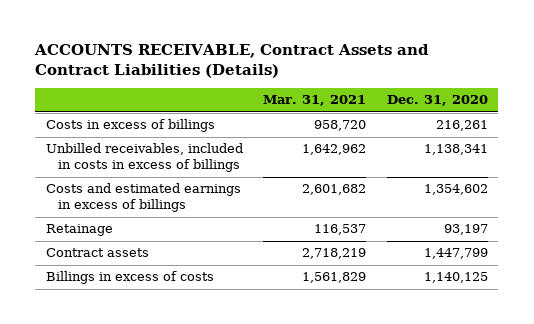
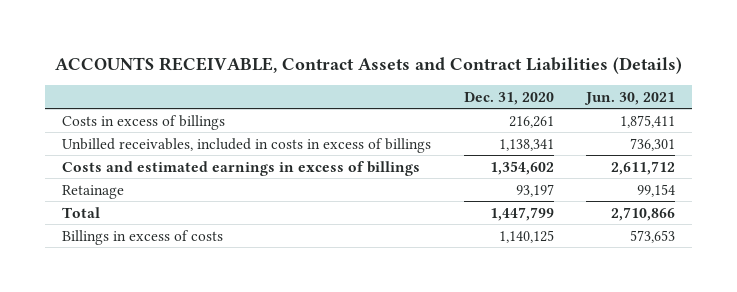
- | Mar. 31, 2021 | Dec. 31, 2020
+ | Dec. 31, 2020 | Jun. 30, 2021
- Contract assets | 2,718,219 | 1,447,799
+ Total | 1,447,799 | 2,710,866

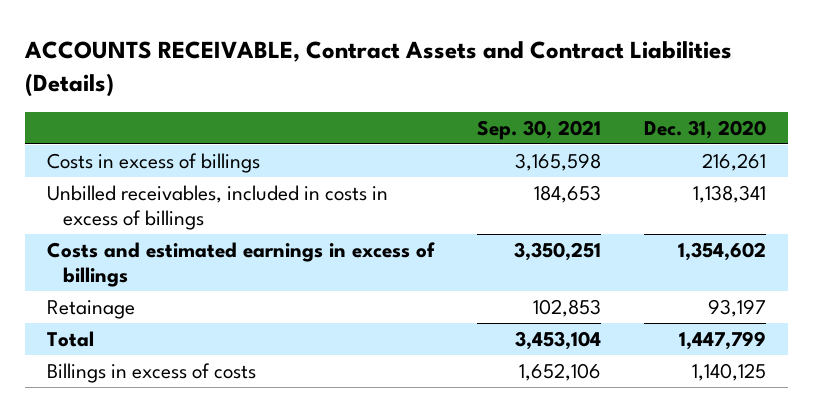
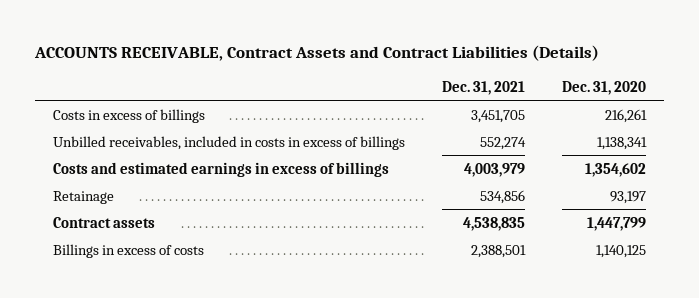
- | Sep. 30, 2021 | Dec. 31, 2020
+ | Dec. 31, 2021 | Dec. 31, 2020
- Total | 3,453,104 | 1,447,799
+ Contract assets | 4,538,835 | 1,447,799

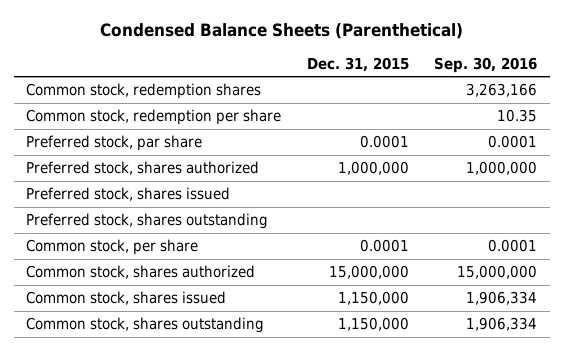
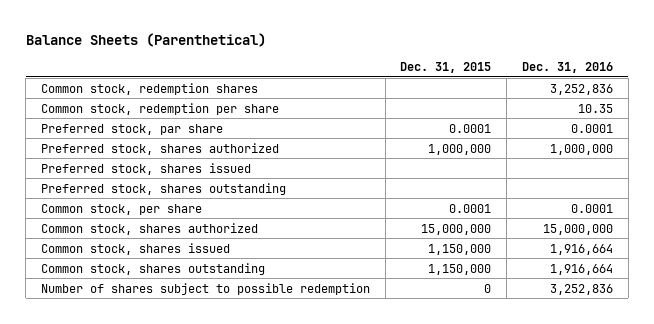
- Condensed Balance Sheets (Parenthetical)
+ Balance Sheets (Parenthetical)
- | Dec. 31, 2015 | Sep. 30, 2016
+ | Dec. 31, 2015 | Dec. 31, 2016
+ Number of shares subject to possible redemption | 0 | 3,252,836

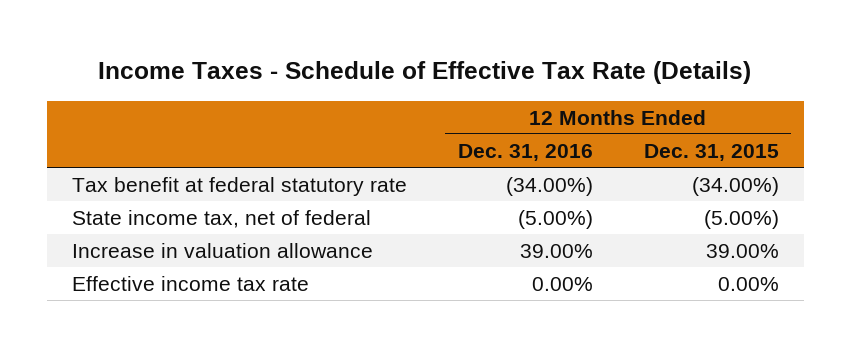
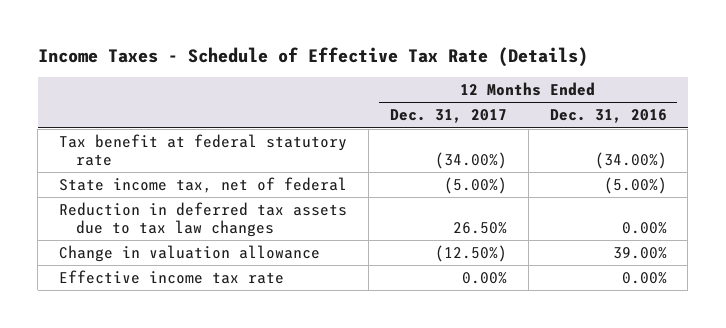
- | 12 Months Ended Dec. 31, 2016 | 12 Months Ended Dec. 31, 2015
+ | 12 Months Ended Dec. 31, 2017 | 12 Months Ended Dec. 31, 2016
- Increase in valuation allowance | 39.00% | 39.00%
+ Reduction in deferred tax assets due to tax law changes | 26.50% | 0.00%
+ Change in valuation allowance | (12.50%) | 39.00%

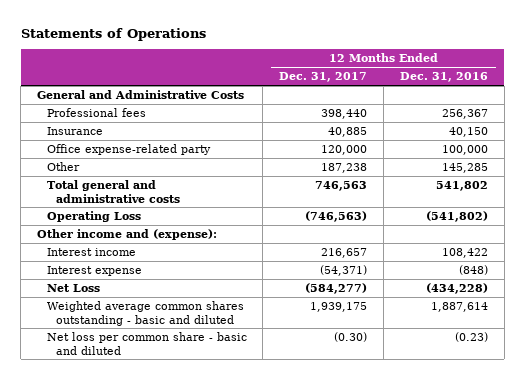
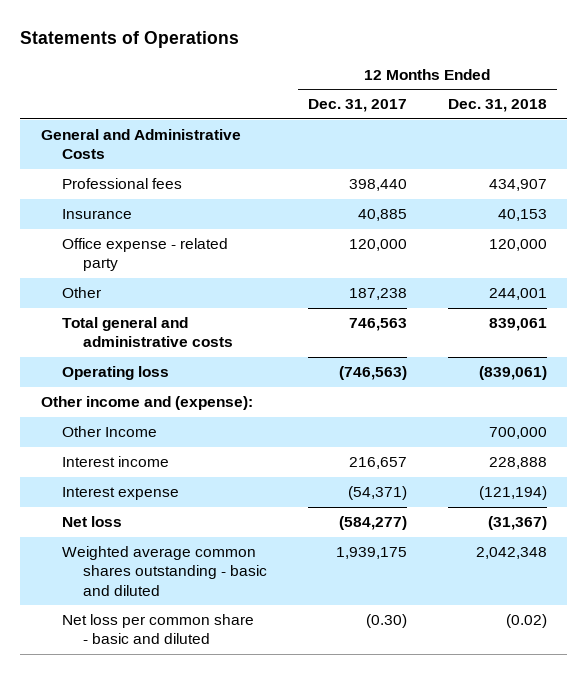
- | 12 Months Ended Dec. 31, 2017 | 12 Months Ended Dec. 31, 2016
+ | 12 Months Ended Dec. 31, 2017 | 12 Months Ended Dec. 31, 2018
- Office expense-related party | 120,000 | 100,000
+ Office expense - related party | 120,000 | 120,000
- Operating Loss | (746,563) | (541,802)
+ Operating loss | (746,563) | (839,061)
+ Other Income | | 700,000
- Net Loss | (584,277) | (434,228)
+ Net loss | (584,277) | (31,367)

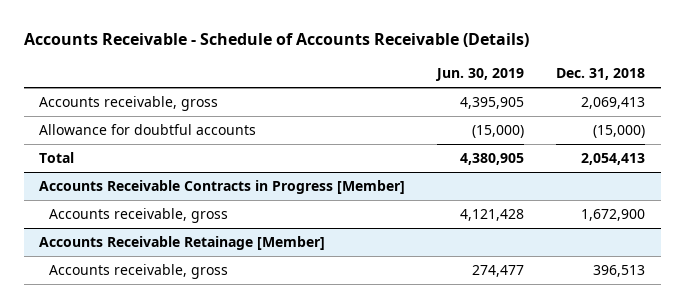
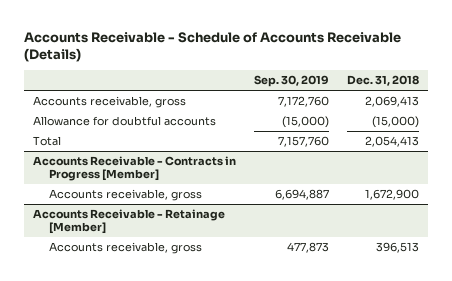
- | Jun. 30, 2019 | Dec. 31, 2018
+ | Sep. 30, 2019 | Dec. 31, 2018
- Accounts Receivable Contracts in Progress [Member]
+ Accounts Receivable - Contracts in Progress [Member]
- Accounts Receivable Retainage [Member]
+ Accounts Receivable - Retainage [Member]

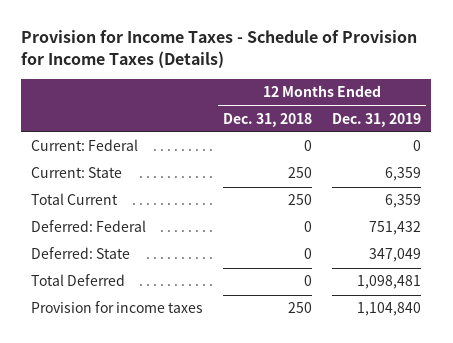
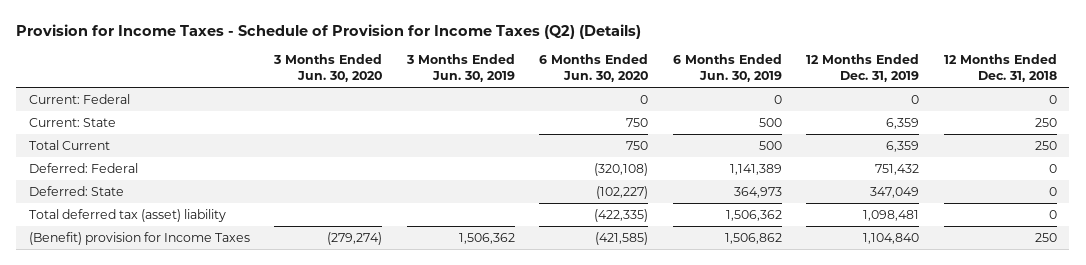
- Provision for Income Taxes - Schedule of Provision for Income Taxes (Details)
+ Provision for Income Taxes - Schedule of Provision for Income Taxes (Q2) (Details)
- | 12 Months Ended Dec. 31, 2018 | 12 Months Ended Dec. 31, 2019
+ | 3 Months Ended Jun. 30, 2020 | 3 Months Ended Jun. 30, 2019 | 6 Months Ended Jun. 30, 2020 | 6 Months Ended Jun. 30, 2019 | 12 Months Ended Dec. 31, 2019 | 12 Months Ended Dec. 31, 2018
- Total Deferred | 0 | 1,098,481
- Provision for income taxes | 250 | 1,104,840
+ Total deferred tax (asset) liability | | | (422,335) | 1,506,362 | 1,098,481 | 0
+ (Benefit) provision for Income Taxes | (279,274) | 1,506,362 | (421,585) | 1,506,862 | 1,104,840 | 250

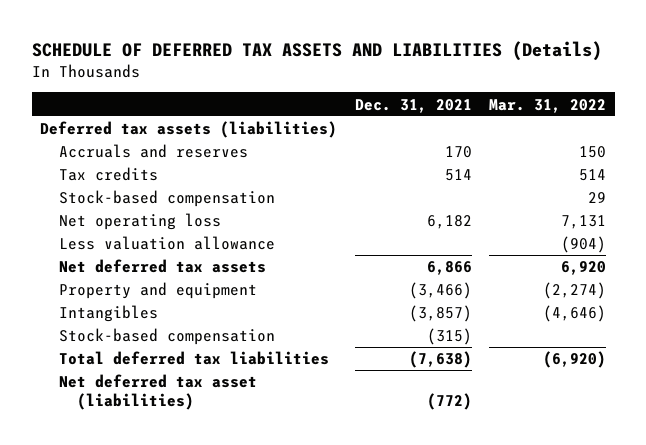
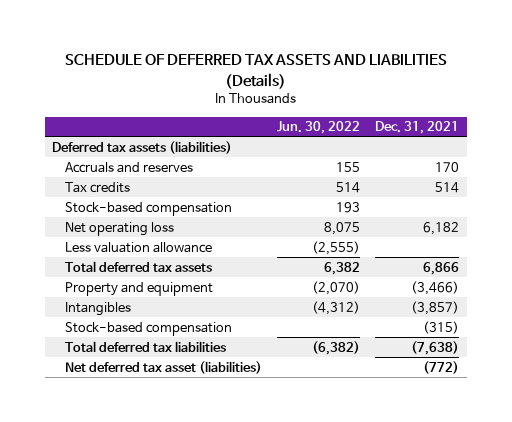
- | Dec. 31, 2021 | Mar. 31, 2022
+ | Jun. 30, 2022 | Dec. 31, 2021
- Net deferred tax assets | 6,866 | 6,920
+ Total deferred tax assets | 6,382 | 6,866

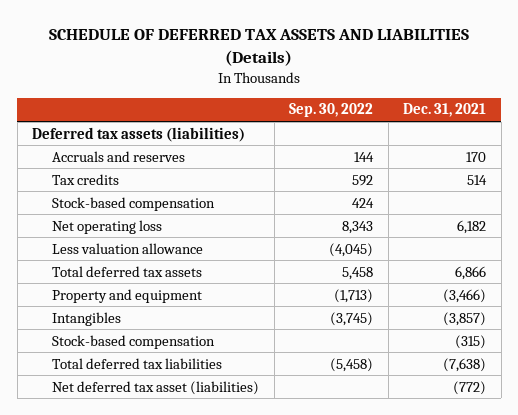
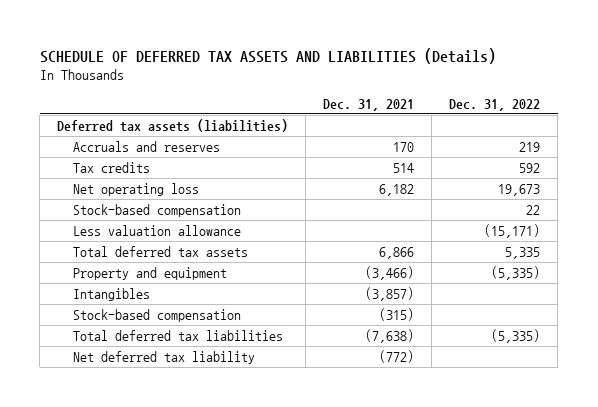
- | Sep. 30, 2022 | Dec. 31, 2021
+ | Dec. 31, 2021 | Dec. 31, 2022
moved down: Stock-based compensation | | 22
- Net deferred tax asset (liabilities) | | (772)
+ Net deferred tax liability | (772) |

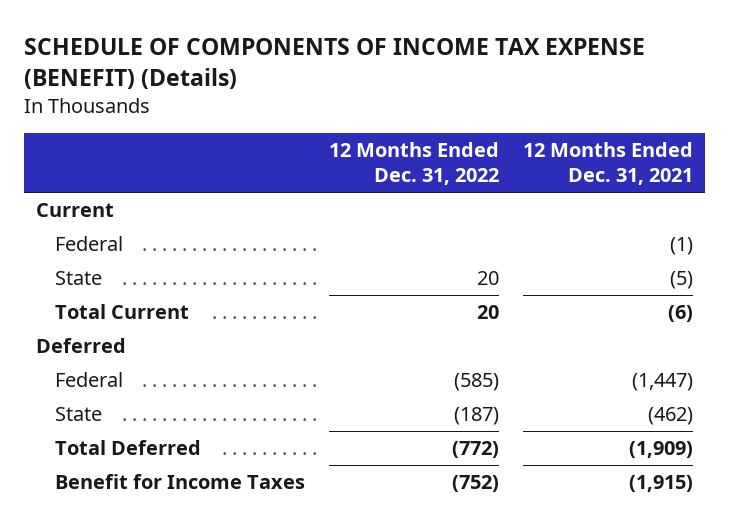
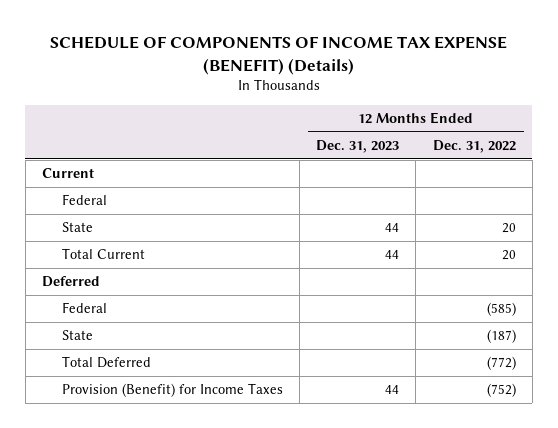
- | 12 Months Ended Dec. 31, 2022 | 12 Months Ended Dec. 31, 2021
+ | 12 Months Ended Dec. 31, 2023 | 12 Months Ended Dec. 31, 2022
- Benefit for Income Taxes | (752) | (1,915)
+ Provision (Benefit) for Income Taxes | 44 | (752)

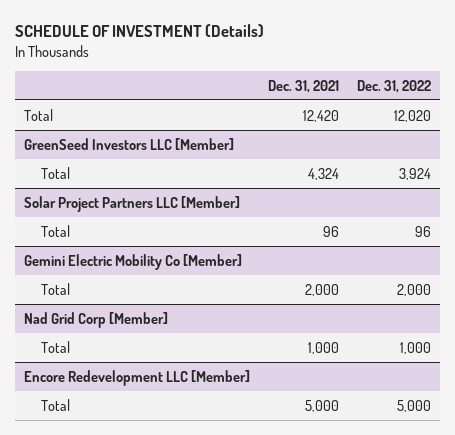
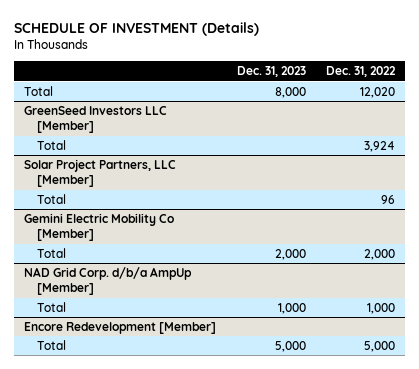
- | Dec. 31, 2021 | Dec. 31, 2022
+ | Dec. 31, 2023 | Dec. 31, 2022
- Solar Project Partners LLC [Member]
+ Solar Project Partners, LLC [Member]
- Nad Grid Corp [Member]
+ NAD Grid Corp. d/b/a AmpUp [Member]
- Encore Redevelopment LLC [Member]
+ Encore Redevelopment [Member]

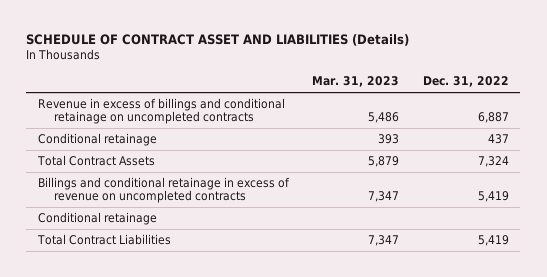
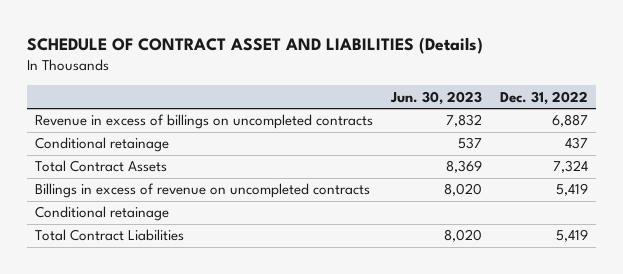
- | Mar. 31, 2023 | Dec. 31, 2022
+ | Jun. 30, 2023 | Dec. 31, 2022
- Revenue in excess of billings and conditional retainage on uncompleted contracts | 5,486 | 6,887
+ Revenue in excess of billings on uncompleted contracts | 7,832 | 6,887
- Billings and conditional retainage in excess of revenue on uncompleted contracts | 7,347 | 5,419
+ Billings in excess of revenue on uncompleted contracts | 8,020 | 5,419

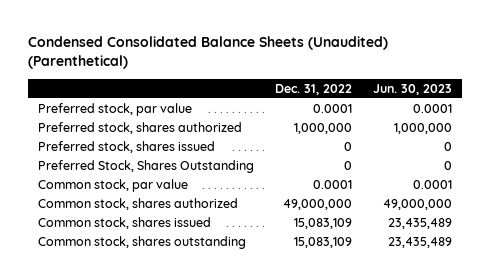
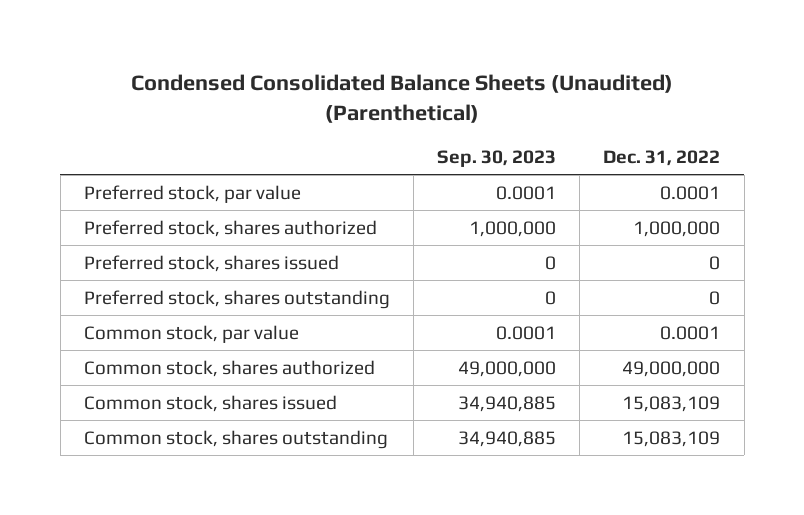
- | Dec. 31, 2022 | Jun. 30, 2023
+ | Sep. 30, 2023 | Dec. 31, 2022
- Preferred Stock, Shares Outstanding | 0 | 0
+ Preferred stock, shares outstanding | 0 | 0

